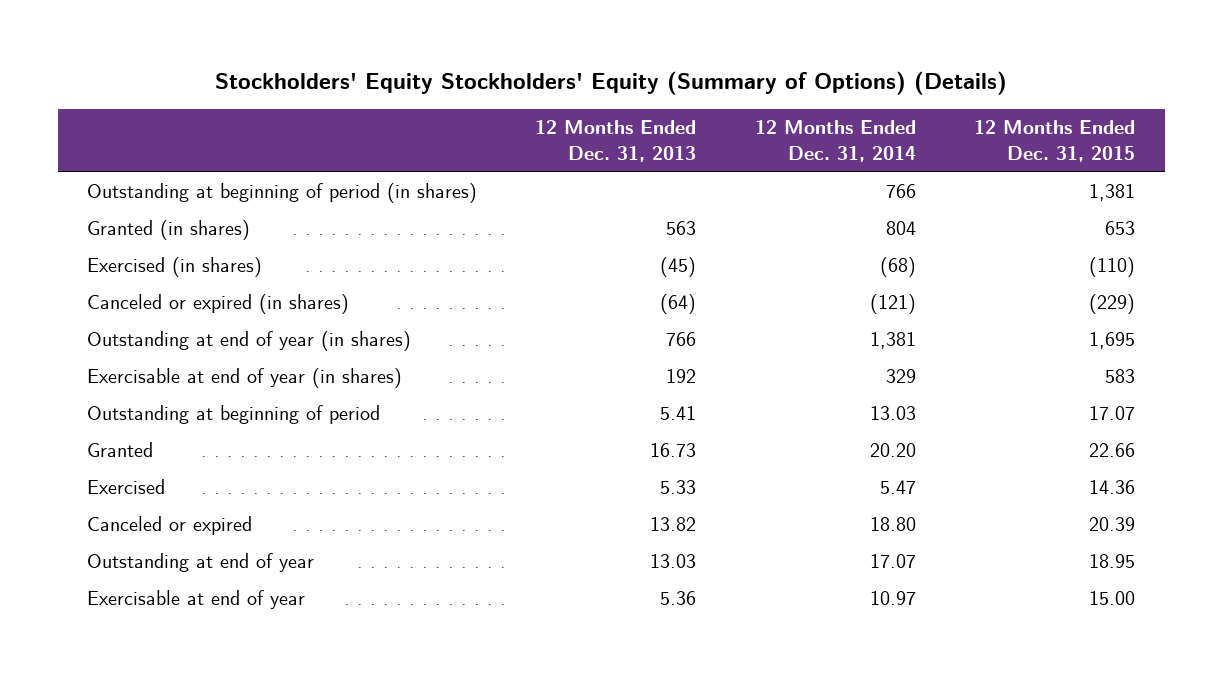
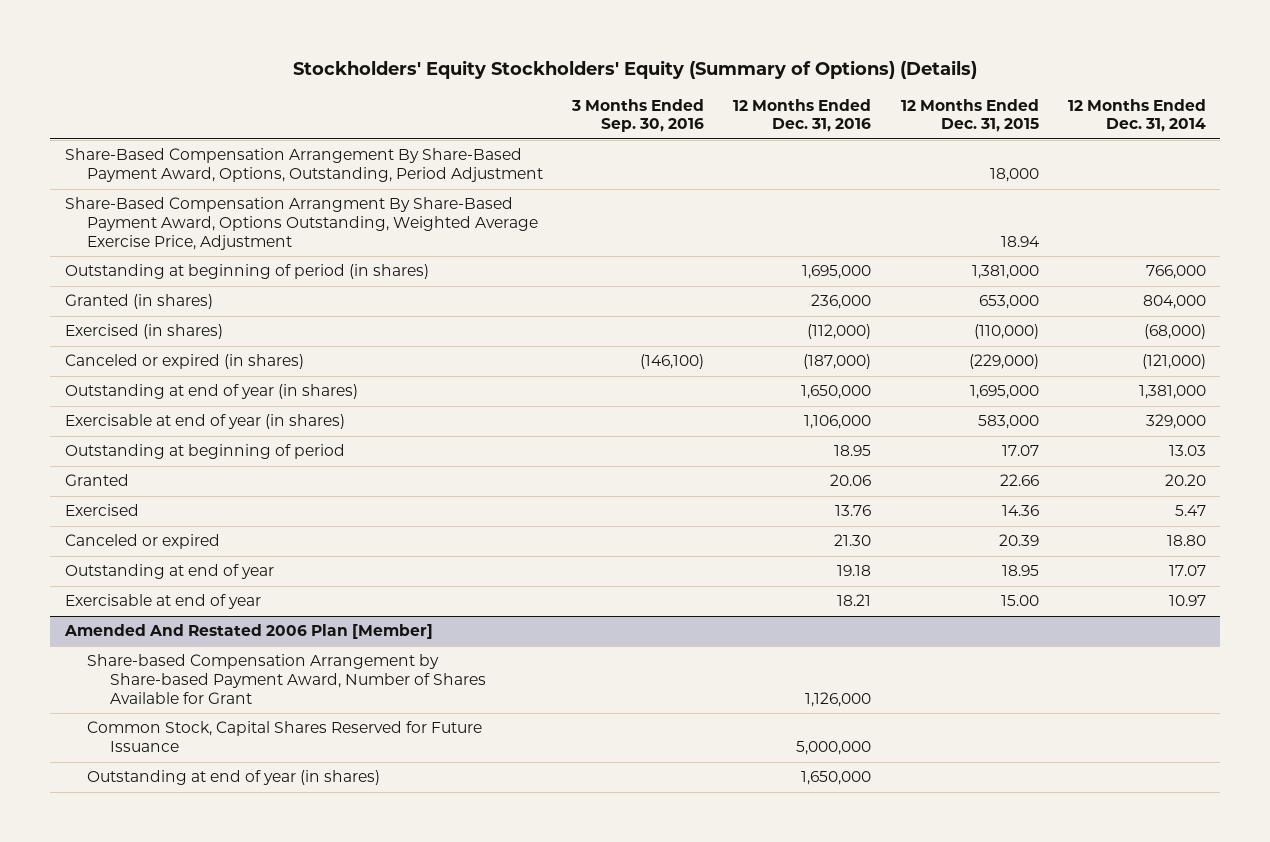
- | 12 Months Ended Dec. 31, 2013 | 12 Months Ended Dec. 31, 2014 | 12 Months Ended Dec. 31, 2015
+ | 3 Months Ended Sep. 30, 2016 | 12 Months Ended Dec. 31, 2016 | 12 Months Ended Dec. 31, 2015 | 12 Months Ended Dec. 31, 2014
- Outstanding at beginning of period (in shares) | | 766 | 1,381
- Granted (in shares) | 563 | 804 | 653
- Exercised (in shares) | (45) | (68) | (110)
- Canceled or expired (in shares) | (64) | (121) | (229)
- Outstanding at end of year (in shares) | 766 | 1,381 | 1,695
- Exercisable at end of year (in shares) | 192 | 329 | 583
+ Share-Based Compensation Arrangement By Share-Based Payment Award, Options, Outstanding, Period Adjustment | | | 18,000 |
+ Share-Based Compensation Arrangment By Share-Based Payment Award, Options Outstanding, Weighted Average Exercise Price, Adjustment | | | 18.94 |
+ Outstanding at beginning of period (in shares) | | 1,695,000 | 1,381,000 | 766,000
+ Granted (in shares) | | 236,000 | 653,000 | 804,000
+ Exercised (in shares) | | (112,000) | (110,000) | (68,000)
+ Canceled or expired (in shares) | (146,100) | (187,000) | (229,000) | (121,000)
+ Outstanding at end of year (in shares) | | 1,650,000 | 1,695,000 | 1,381,000
+ Exercisable at end of year (in shares) | | 1,106,000 | 583,000 | 329,000
+ Amended And Restated 2006 Plan [Member]
+ Share-based Compensation Arrangement by Share-based Payment Award, Number of Shares Available for Grant | | 1,126,000 | |
+ Common Stock, Capital Shares Reserved for Future Issuance | | 5,000,000 | |
+ Outstanding at end of year (in shares) | | 1,650,000 | |

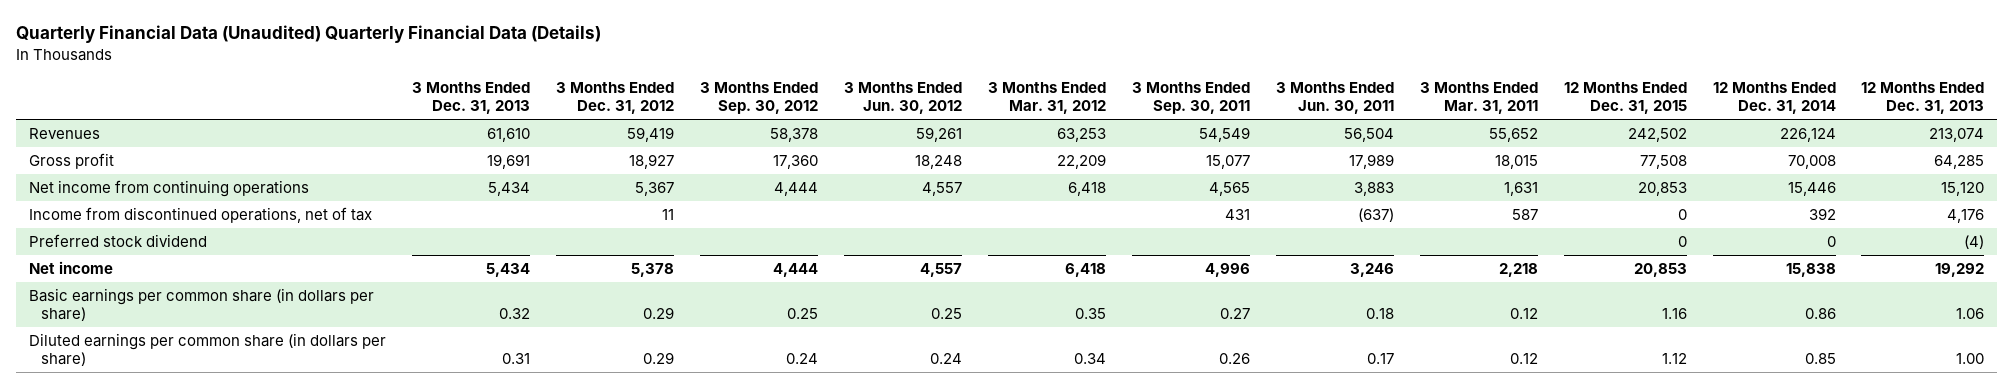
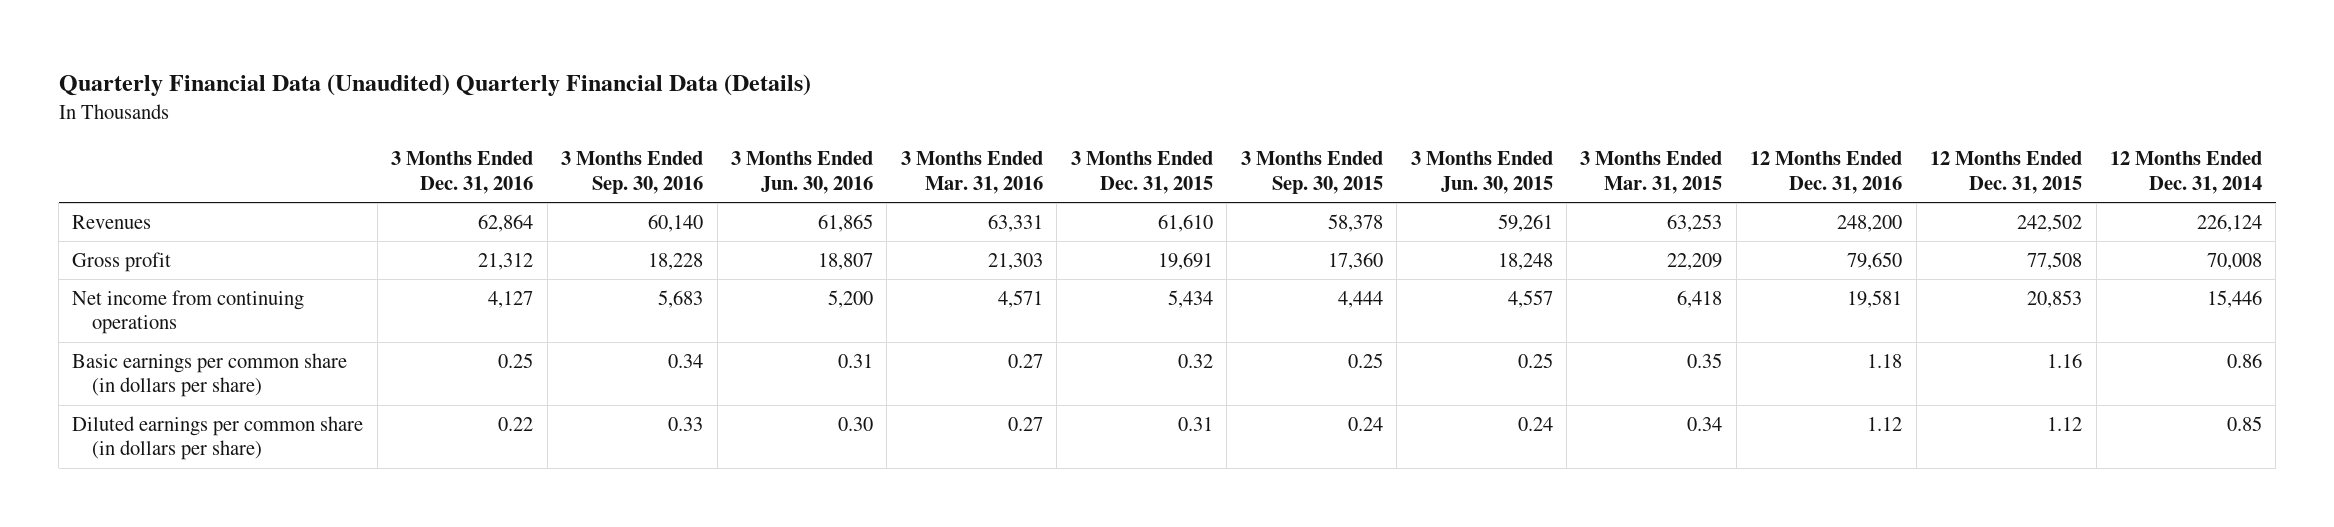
- | 3 Months Ended Dec. 31, 2013 | 3 Months Ended Dec. 31, 2012 | 3 Months Ended Sep. 30, 2012 | 3 Months Ended Jun. 30, 2012 | 3 Months Ended Mar. 31, 2012 | 3 Months Ended Sep. 30, 2011 | 3 Months Ended Jun. 30, 2011 | 3 Months Ended Mar. 31, 2011 | 12 Months Ended Dec. 31, 2015 | 12 Months Ended Dec. 31, 2014 | 12 Months Ended Dec. 31, 2013
+ | 3 Months Ended Dec. 31, 2016 | 3 Months Ended Sep. 30, 2016 | 3 Months Ended Jun. 30, 2016 | 3 Months Ended Mar. 31, 2016 | 3 Months Ended Dec. 31, 2015 | 3 Months Ended Sep. 30, 2015 | 3 Months Ended Jun. 30, 2015 | 3 Months Ended Mar. 31, 2015 | 12 Months Ended Dec. 31, 2016 | 12 Months Ended Dec. 31, 2015 | 12 Months Ended Dec. 31, 2014
- Income from discontinued operations, net of tax | | 11 | | | | 431 | (637) | 587 | 0 | 392 | 4,176
- Preferred stock dividend | | | | | | | | | 0 | 0 | (4)
- Net income | 5,434 | 5,378 | 4,444 | 4,557 | 6,418 | 4,996 | 3,246 | 2,218 | 20,853 | 15,838 | 19,292

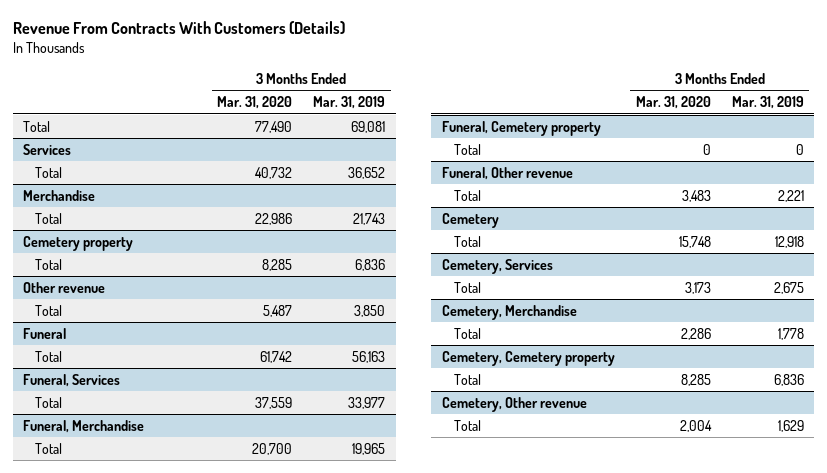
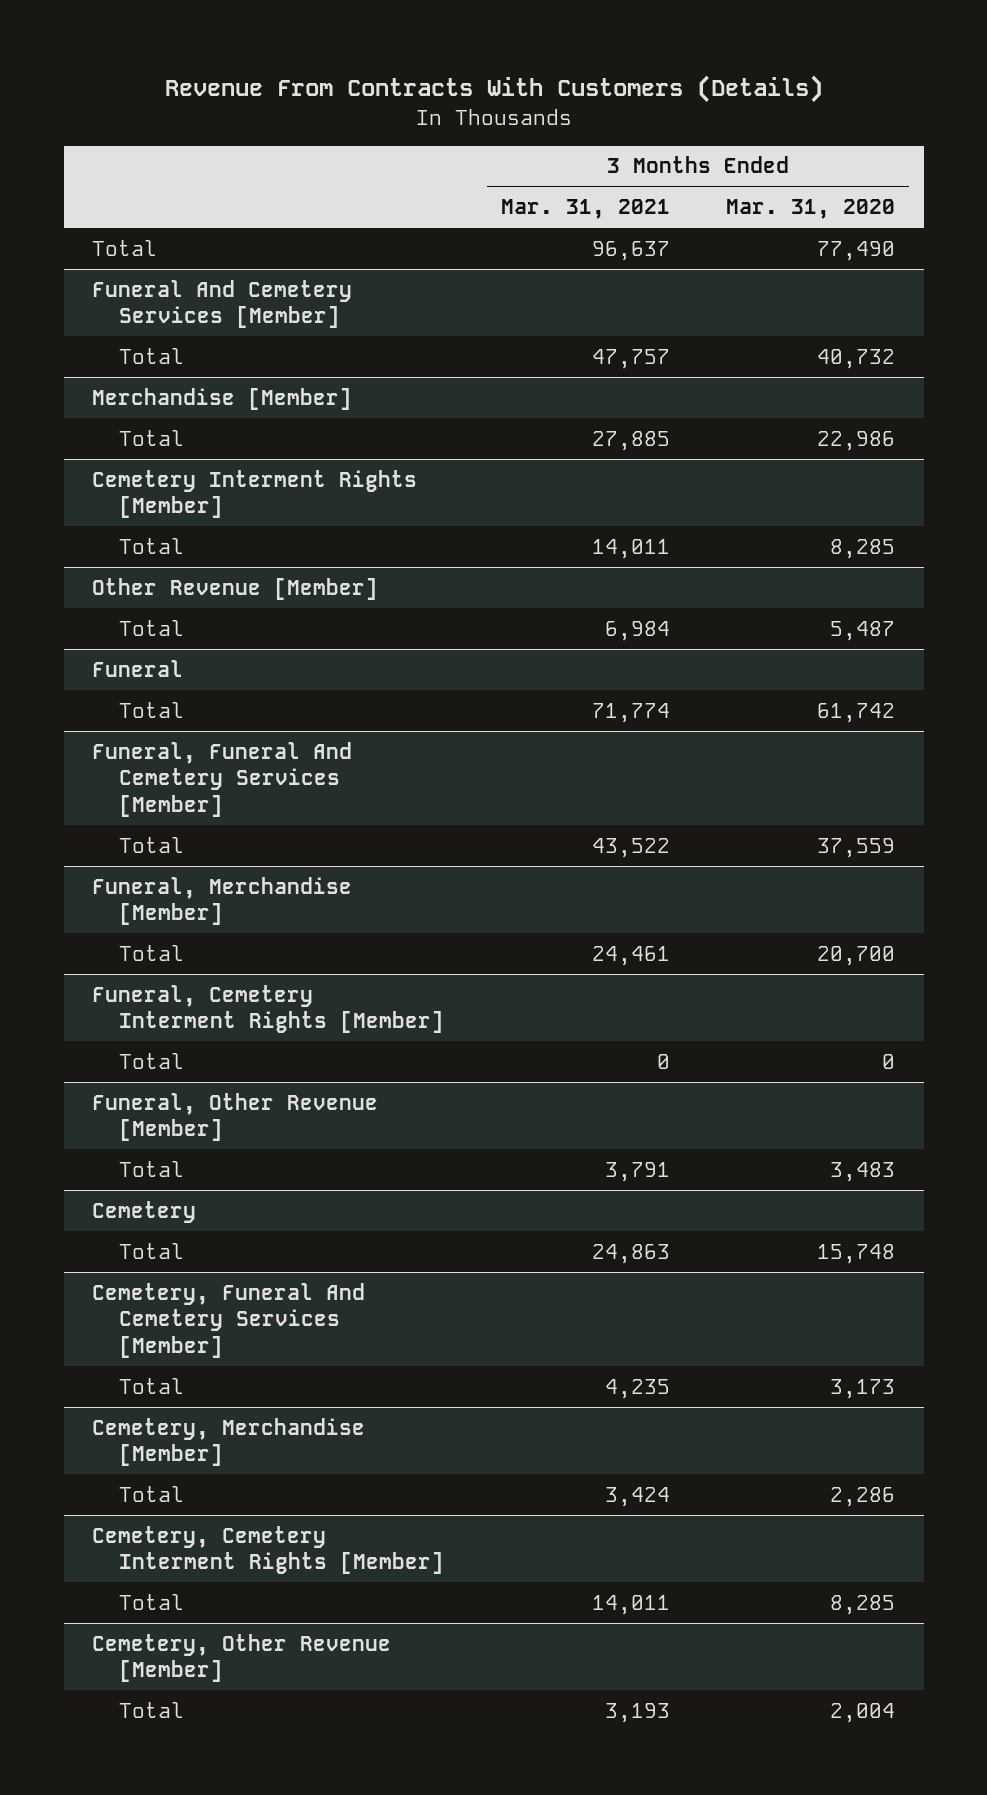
- | 3 Months Ended Mar. 31, 2020 | 3 Months Ended Mar. 31, 2019
+ | 3 Months Ended Mar. 31, 2021 | 3 Months Ended Mar. 31, 2020
- Services
+ Funeral And Cemetery Services [Member]
- Merchandise
+ Merchandise [Member]
- Cemetery property
+ Cemetery Interment Rights [Member]
- Other revenue
+ Other Revenue [Member]
- Funeral, Services
+ Funeral, Funeral And Cemetery Services [Member]
- Funeral, Merchandise
+ Funeral, Merchandise [Member]
- Funeral, Cemetery property
+ Funeral, Cemetery Interment Rights [Member]
- Funeral, Other revenue
+ Funeral, Other Revenue [Member]
- Cemetery, Services
+ Cemetery, Funeral And Cemetery Services [Member]
- Cemetery, Merchandise
+ Cemetery, Merchandise [Member]
- Cemetery, Cemetery property
+ Cemetery, Cemetery Interment Rights [Member]
- Cemetery, Other revenue
+ Cemetery, Other Revenue [Member]

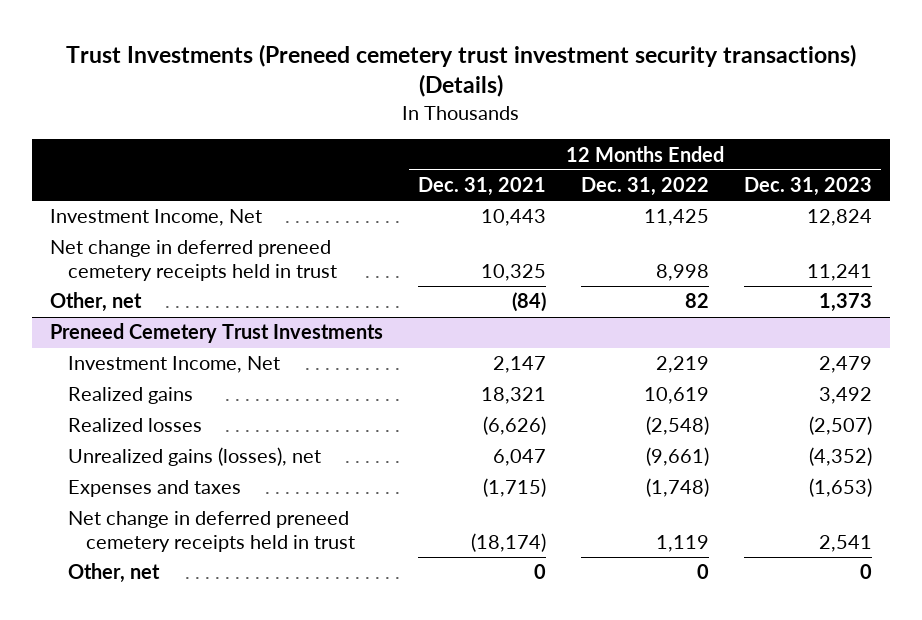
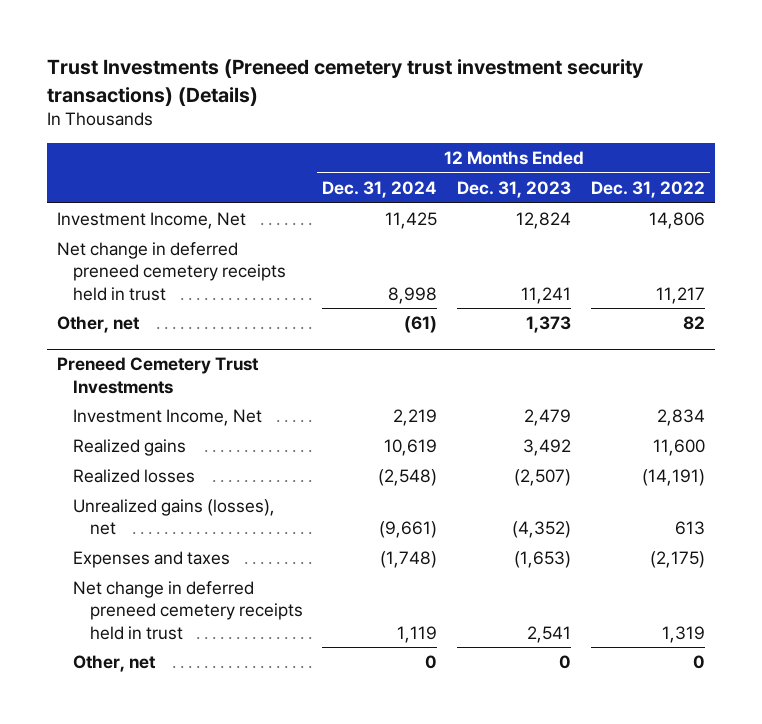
- | 12 Months Ended Dec. 31, 2021 | 12 Months Ended Dec. 31, 2022 | 12 Months Ended Dec. 31, 2023
+ | 12 Months Ended Dec. 31, 2024 | 12 Months Ended Dec. 31, 2023 | 12 Months Ended Dec. 31, 2022
- Investment Income, Net | 10,443 | 11,425 | 12,824
- Net change in deferred preneed cemetery receipts held in trust | 10,325 | 8,998 | 11,241
+ Investment Income, Net | 11,425 | 12,824 | 14,806
+ Net change in deferred preneed cemetery receipts held in trust | 8,998 | 11,241 | 11,217
@ Preneed Cemetery Trust Investments
- Investment Income, Net | 2,147 | 2,219 | 2,479
- Realized gains | 18,321 | 10,619 | 3,492
- Realized losses | (6,626) | (2,548) | (2,507)
- Unrealized gains (losses), net | 6,047 | (9,661) | (4,352)
- Expenses and taxes | (1,715) | (1,748) | (1,653)
- Net change in deferred preneed cemetery receipts held in trust | (18,174) | 1,119 | 2,541
+ Investment Income, Net | 2,219 | 2,479 | 2,834
+ Realized gains | 10,619 | 3,492 | 11,600
+ Realized losses | (2,548) | (2,507) | (14,191)
+ Unrealized gains (losses), net | (9,661) | (4,352) | 613
+ Expenses and taxes | (1,748) | (1,653) | (2,175)
+ Net change in deferred preneed cemetery receipts held in trust | 1,119 | 2,541 | 1,319

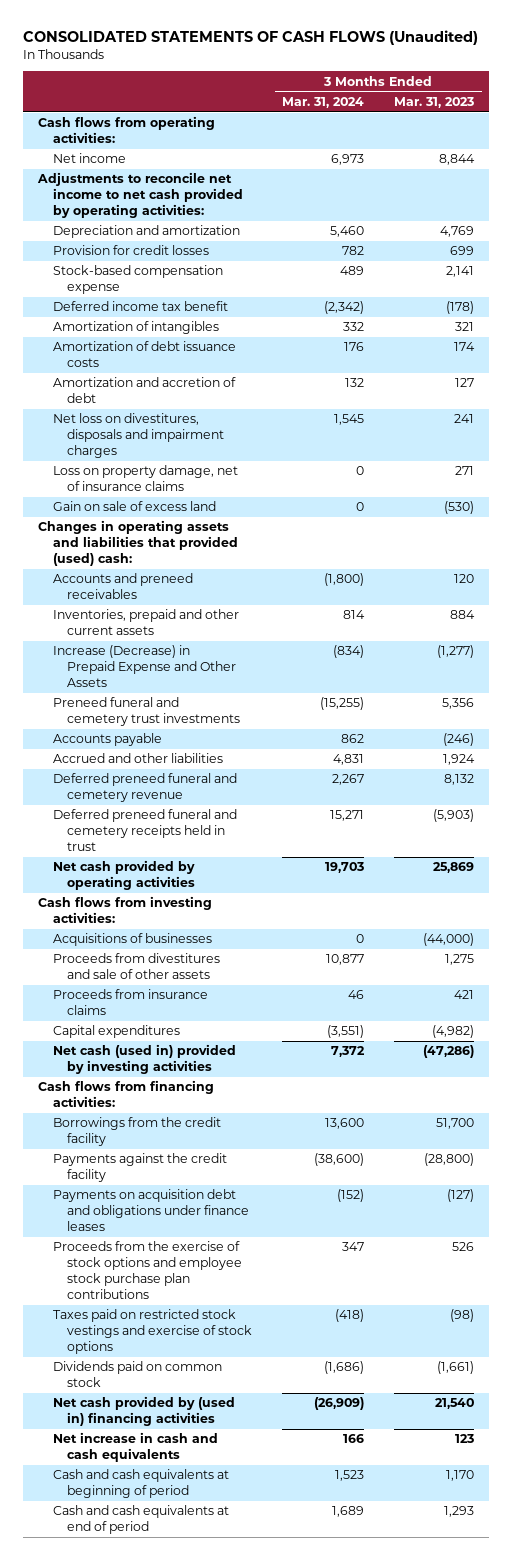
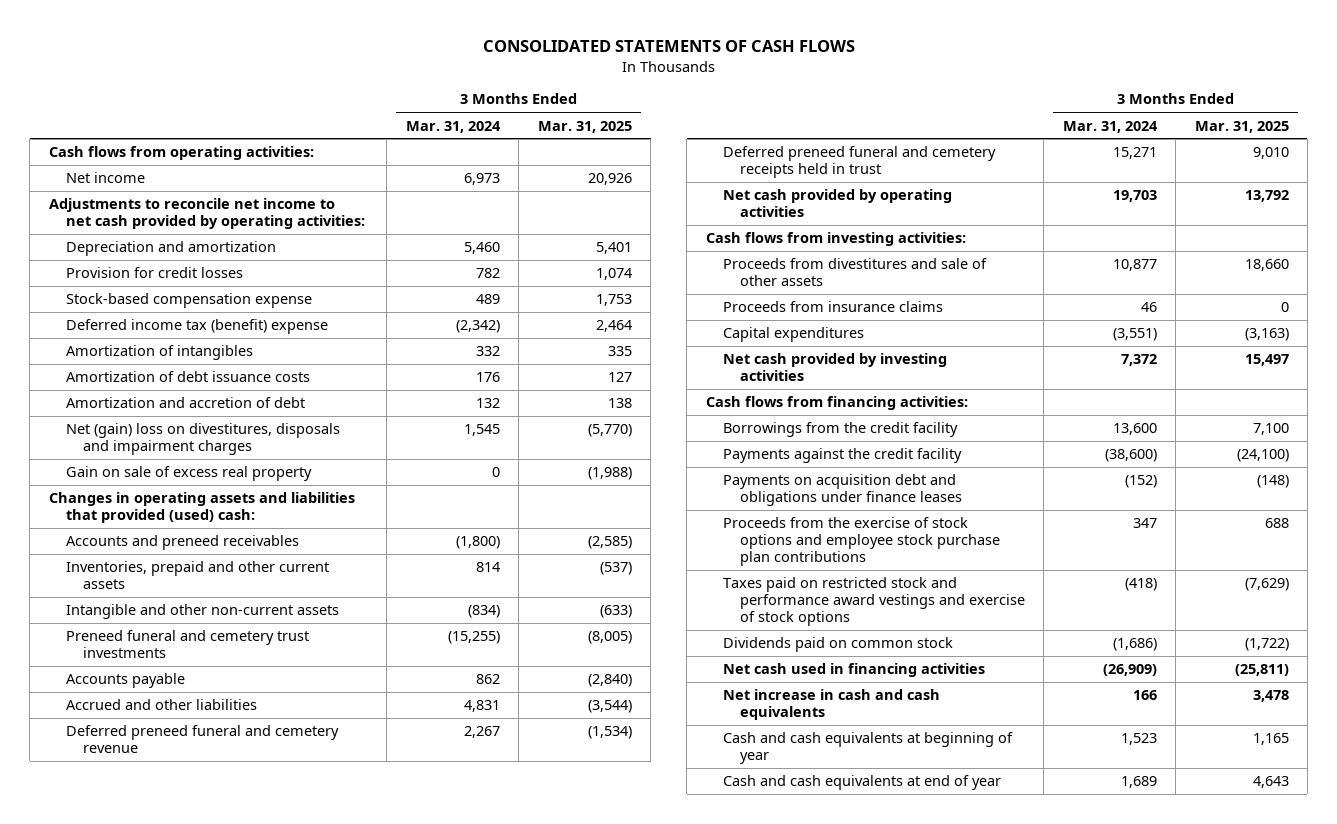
- CONSOLIDATED STATEMENTS OF CASH FLOWS (Unaudited)
+ CONSOLIDATED STATEMENTS OF CASH FLOWS
- | 3 Months Ended Mar. 31, 2024 | 3 Months Ended Mar. 31, 2023
+ | 3 Months Ended Mar. 31, 2024 | 3 Months Ended Mar. 31, 2025
- Deferred income tax benefit | (2,342) | (178)
+ Deferred income tax (benefit) expense | (2,342) | 2,464
- Net loss on divestitures, disposals and impairment charges | 1,545 | 241
- Loss on property damage, net of insurance claims | 0 | 271
- Gain on sale of excess land | 0 | (530)
+ Net (gain) loss on divestitures, disposals and impairment charges | 1,545 | (5,770)
+ Gain on sale of excess real property | 0 | (1,988)
- Increase (Decrease) in Prepaid Expense and Other Assets | (834) | (1,277)
+ Intangible and other non-current assets | (834) | (633)
- Acquisitions of businesses | 0 | (44,000)
- Net cash (used in) provided by investing activities | 7,372 | (47,286)
+ Net cash provided by investing activities | 7,372 | 15,497
- Taxes paid on restricted stock vestings and exercise of stock options | (418) | (98)
+ Taxes paid on restricted stock and performance award vestings and exercise of stock options | (418) | (7,629)
- Net cash provided by (used in) financing activities | (26,909) | 21,540
+ Net cash used in financing activities | (26,909) | (25,811)
- Cash and cash equivalents at beginning of period | 1,523 | 1,170
- Cash and cash equivalents at end of period | 1,689 | 1,293
+ Cash and cash equivalents at beginning of year | 1,523 | 1,165
+ Cash and cash equivalents at end of year | 1,689 | 4,643

